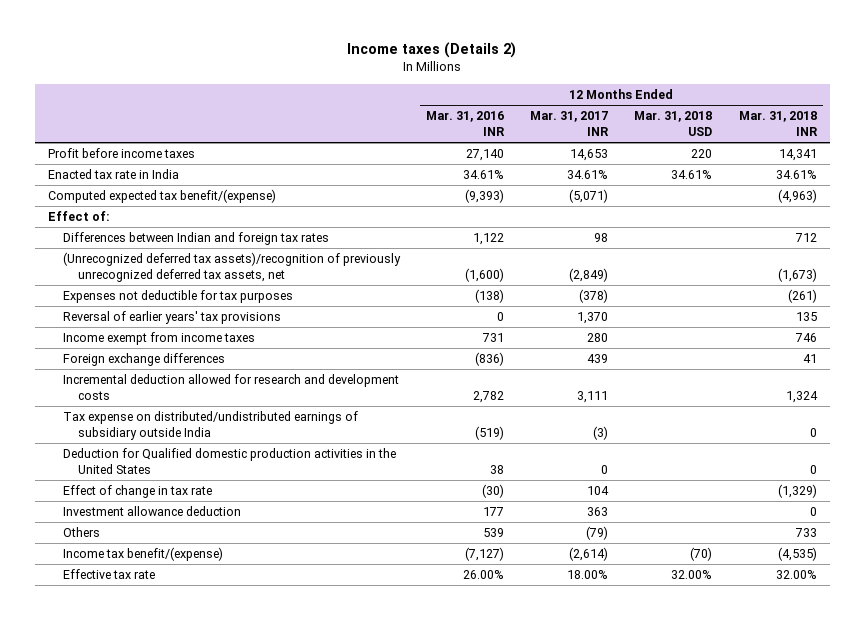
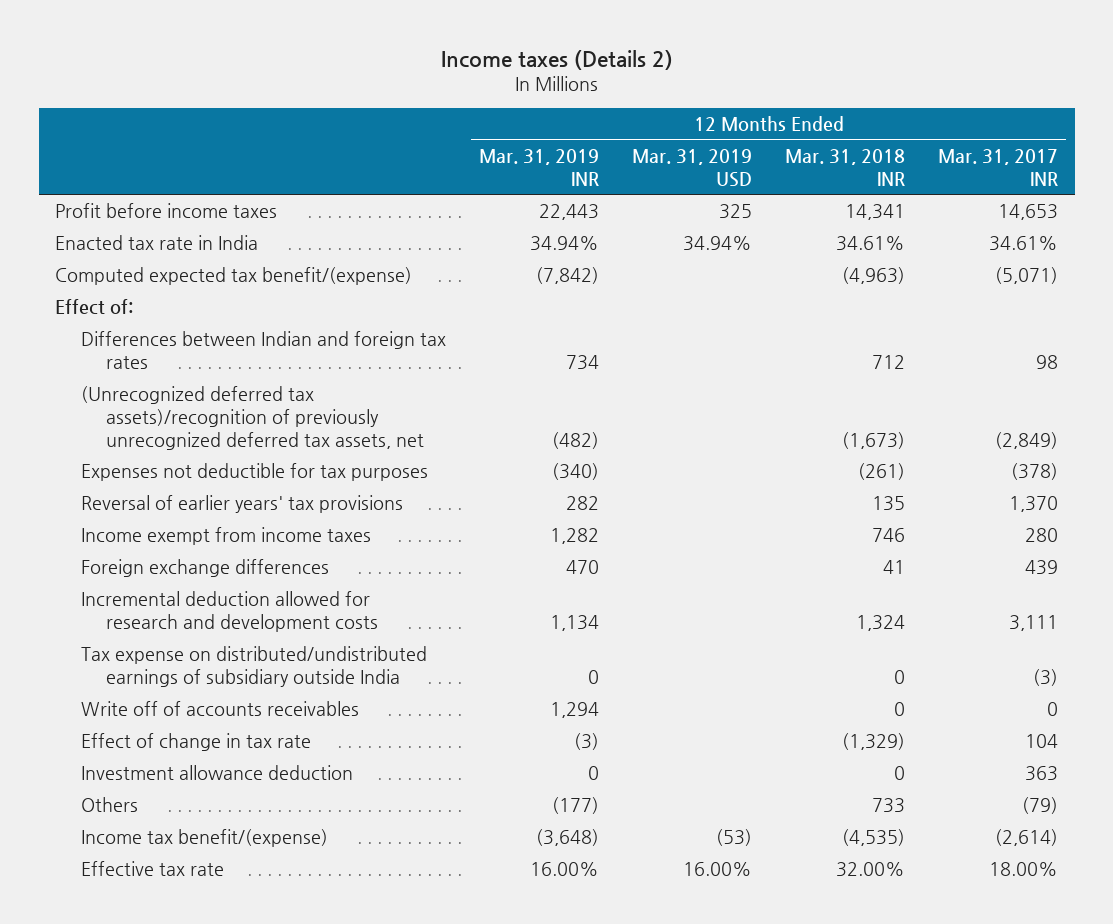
- | 12 Months Ended Mar. 31, 2016 INR | 12 Months Ended Mar. 31, 2017 INR | 12 Months Ended Mar. 31, 2018 USD | 12 Months Ended Mar. 31, 2018 INR
+ | 12 Months Ended Mar. 31, 2019 INR | 12 Months Ended Mar. 31, 2019 USD | 12 Months Ended Mar. 31, 2018 INR | 12 Months Ended Mar. 31, 2017 INR
- Deduction for Qualified domestic production activities in the United States | 38 | 0 | | 0
+ Write off of accounts receivables | 1,294 | | 0 | 0

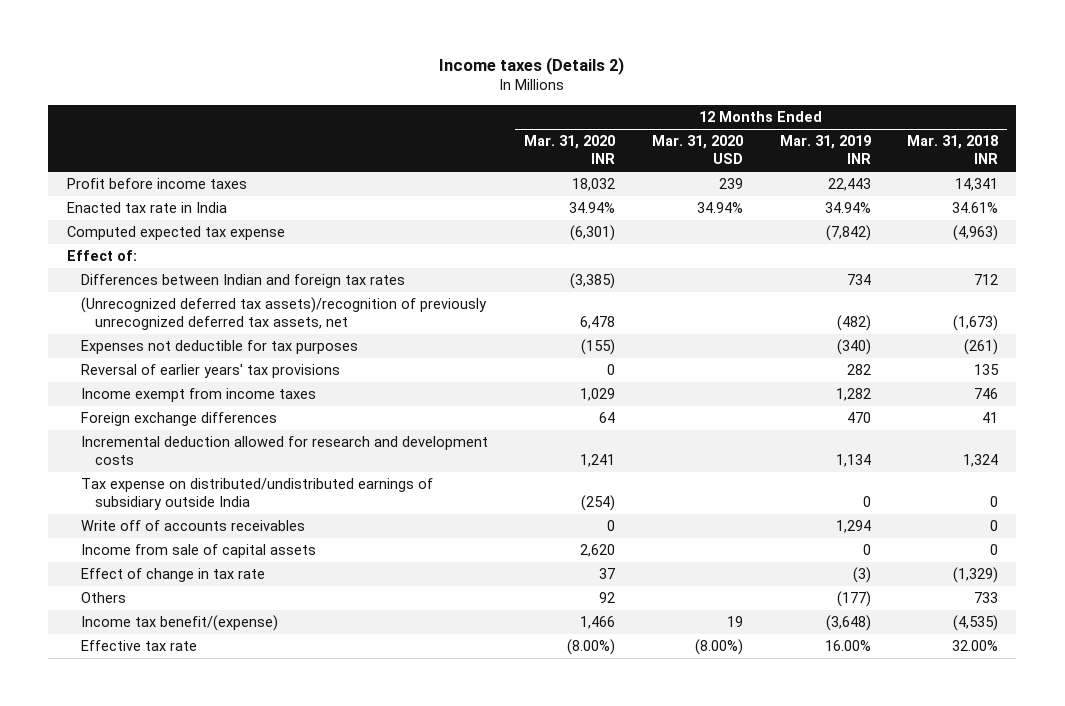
- | 12 Months Ended Mar. 31, 2019 INR | 12 Months Ended Mar. 31, 2019 USD | 12 Months Ended Mar. 31, 2018 INR | 12 Months Ended Mar. 31, 2017 INR
+ | 12 Months Ended Mar. 31, 2020 INR | 12 Months Ended Mar. 31, 2020 USD | 12 Months Ended Mar. 31, 2019 INR | 12 Months Ended Mar. 31, 2018 INR
- Computed expected tax benefit/(expense) | (7,842) | | (4,963) | (5,071)
+ Computed expected tax expense | (6,301) | | (7,842) | (4,963)
+ Income from sale of capital assets | 2,620 | | 0 | 0
- Investment allowance deduction | 0 | | 0 | 363

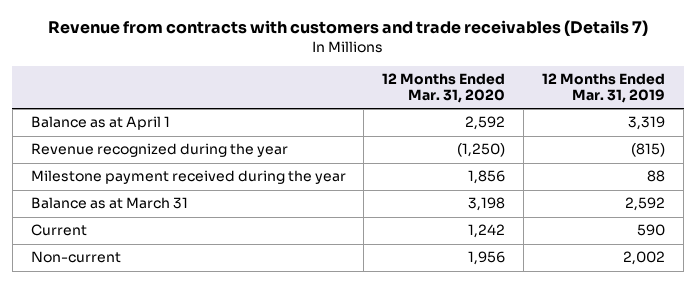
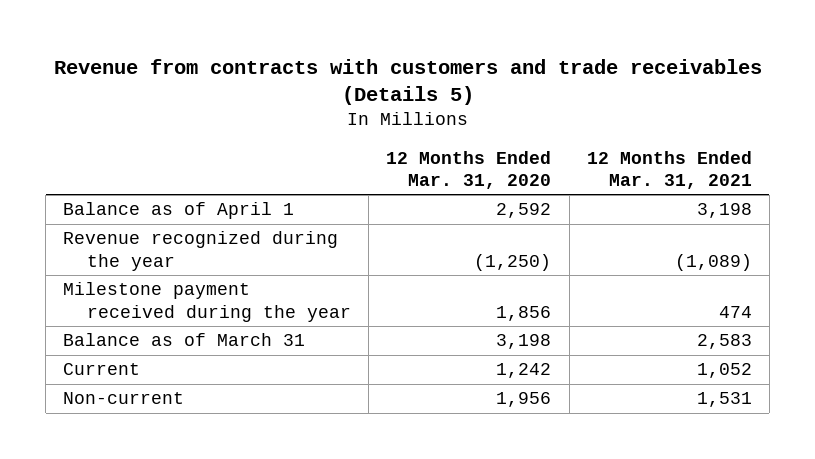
- Revenue from contracts with customers and trade receivables (Details 7)
+ Revenue from contracts with customers and trade receivables (Details 5)
- | 12 Months Ended Mar. 31, 2020 | 12 Months Ended Mar. 31, 2019
+ | 12 Months Ended Mar. 31, 2020 | 12 Months Ended Mar. 31, 2021
- Balance as at April 1 | 2,592 | 3,319
+ Balance as of April 1 | 2,592 | 3,198
- Balance as at March 31 | 3,198 | 2,592
+ Balance as of March 31 | 3,198 | 2,583

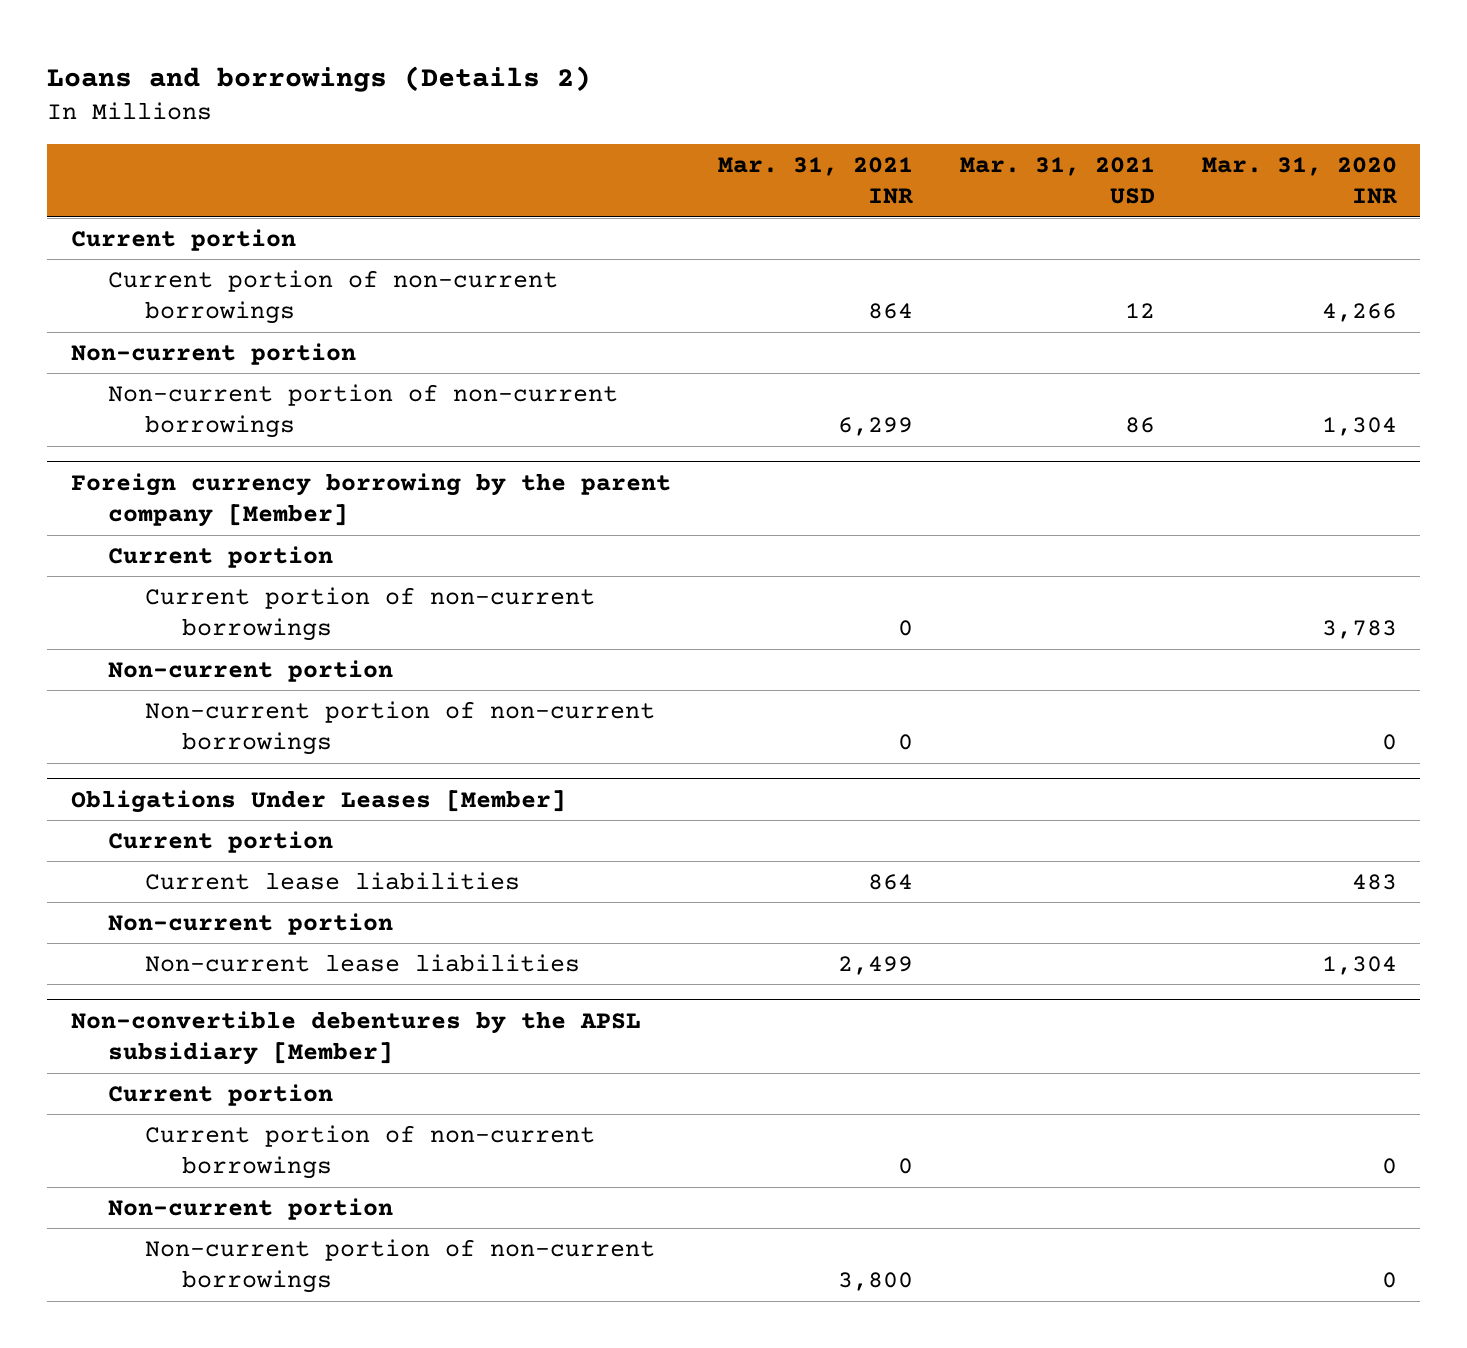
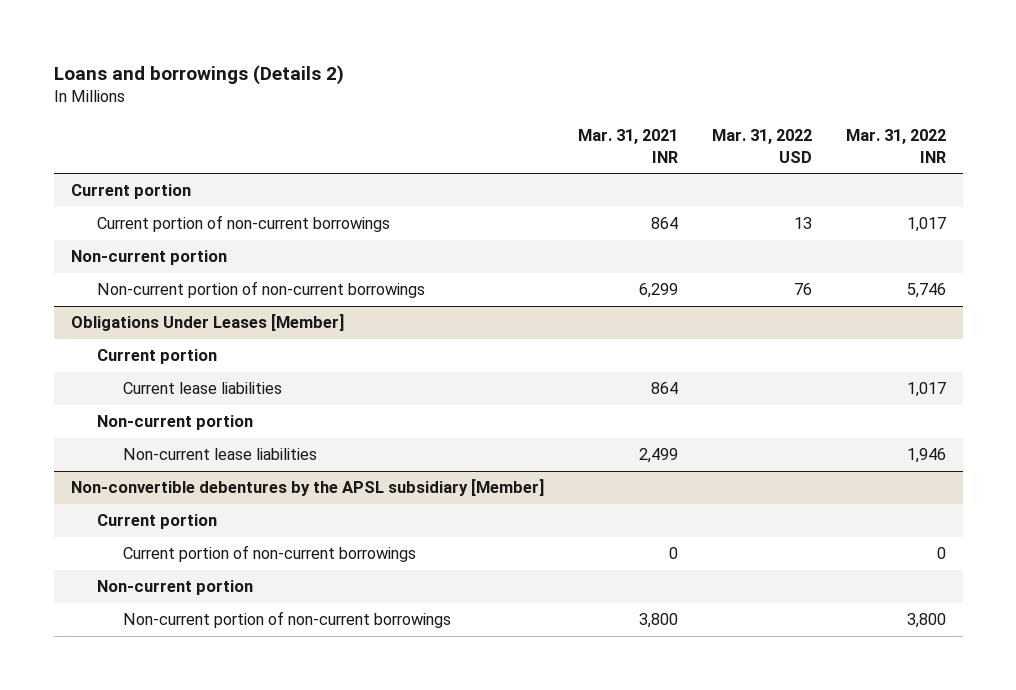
- | Mar. 31, 2021 INR | Mar. 31, 2021 USD | Mar. 31, 2020 INR
+ | Mar. 31, 2021 INR | Mar. 31, 2022 USD | Mar. 31, 2022 INR
- Foreign currency borrowing by the parent company [Member]
- Current portion
- Current portion of non-current borrowings | 0 | | 3,783
- Non-current portion
- Non-current portion of non-current borrowings | 0 | | 0

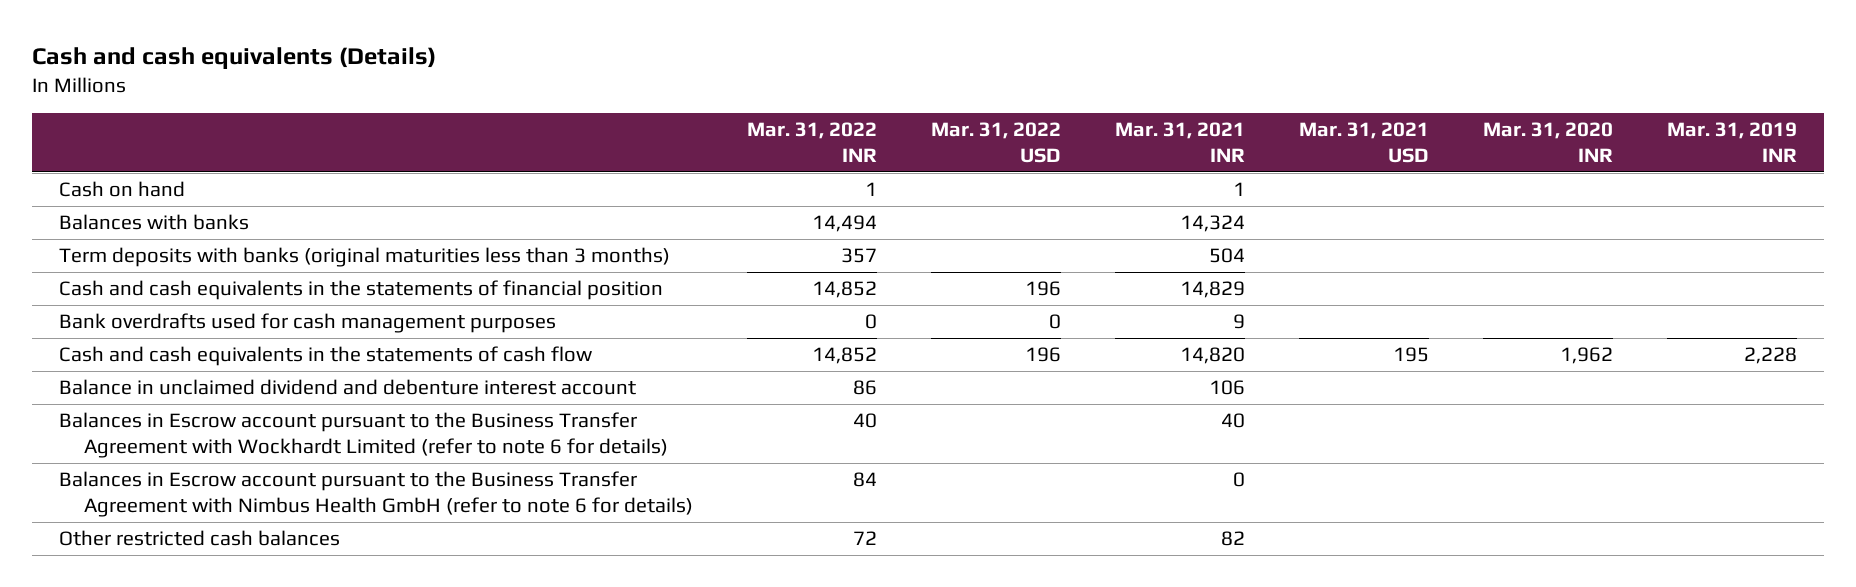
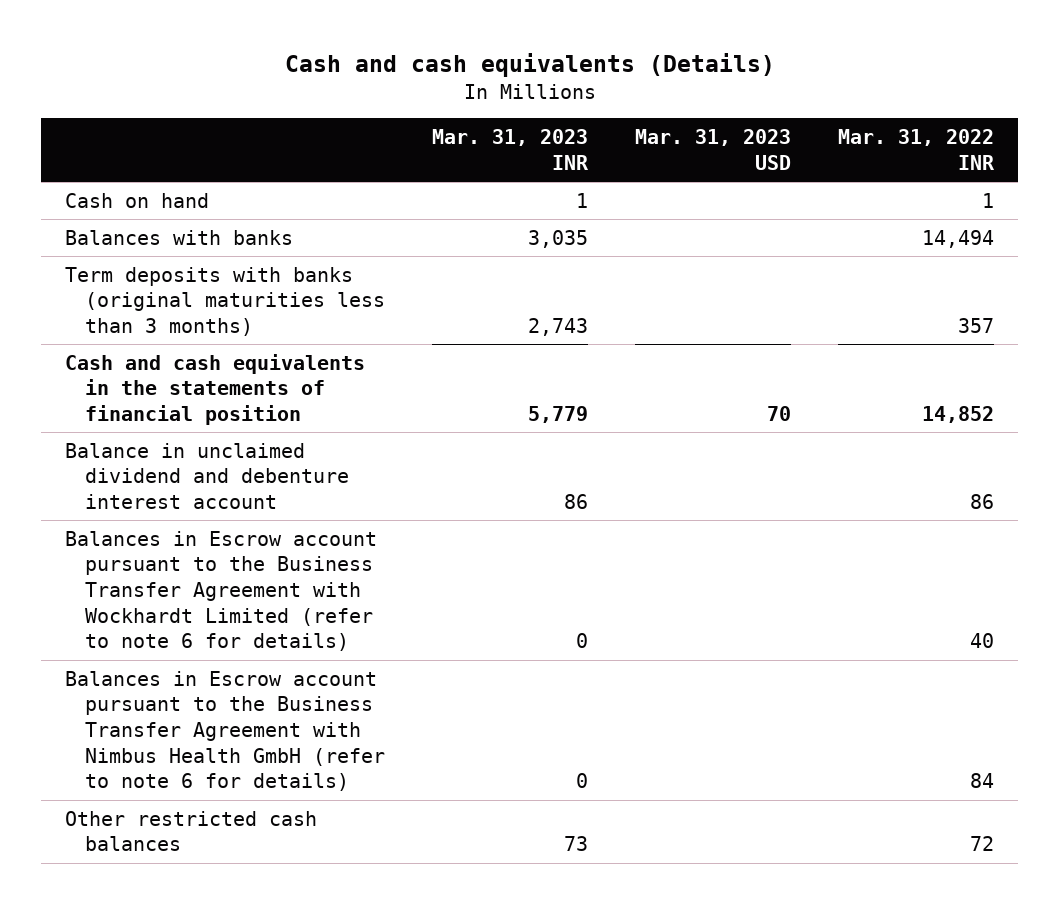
- | Mar. 31, 2022 INR | Mar. 31, 2022 USD | Mar. 31, 2021 INR | Mar. 31, 2021 USD | Mar. 31, 2020 INR | Mar. 31, 2019 INR
+ | Mar. 31, 2023 INR | Mar. 31, 2023 USD | Mar. 31, 2022 INR
- Bank overdrafts used for cash management purposes | 0 | 0 | 9 | | |
- Cash and cash equivalents in the statements of cash flow | 14,852 | 196 | 14,820 | 195 | 1,962 | 2,228

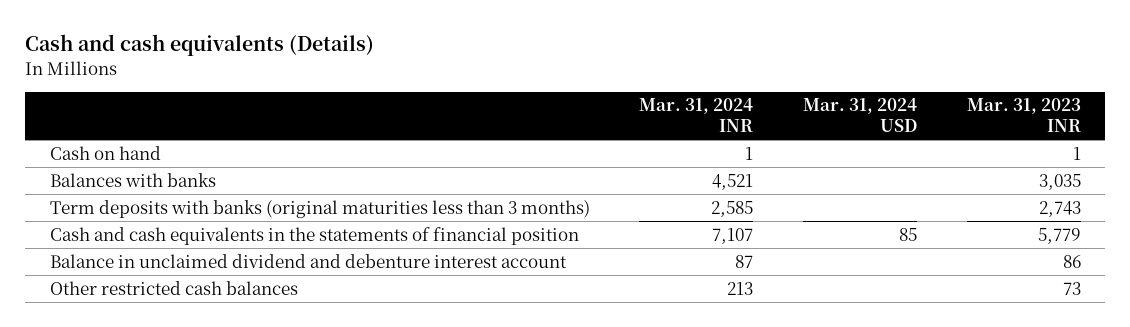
- | Mar. 31, 2023 INR | Mar. 31, 2023 USD | Mar. 31, 2022 INR
+ | Mar. 31, 2024 INR | Mar. 31, 2024 USD | Mar. 31, 2023 INR
- Balances in Escrow account pursuant to the Business Transfer Agreement with Wockhardt Limited (refer to note 6 for details) | 0 | | 40
- Balances in Escrow account pursuant to the Business Transfer Agreement with Nimbus Health GmbH (refer to note 6 for details) | 0 | | 84

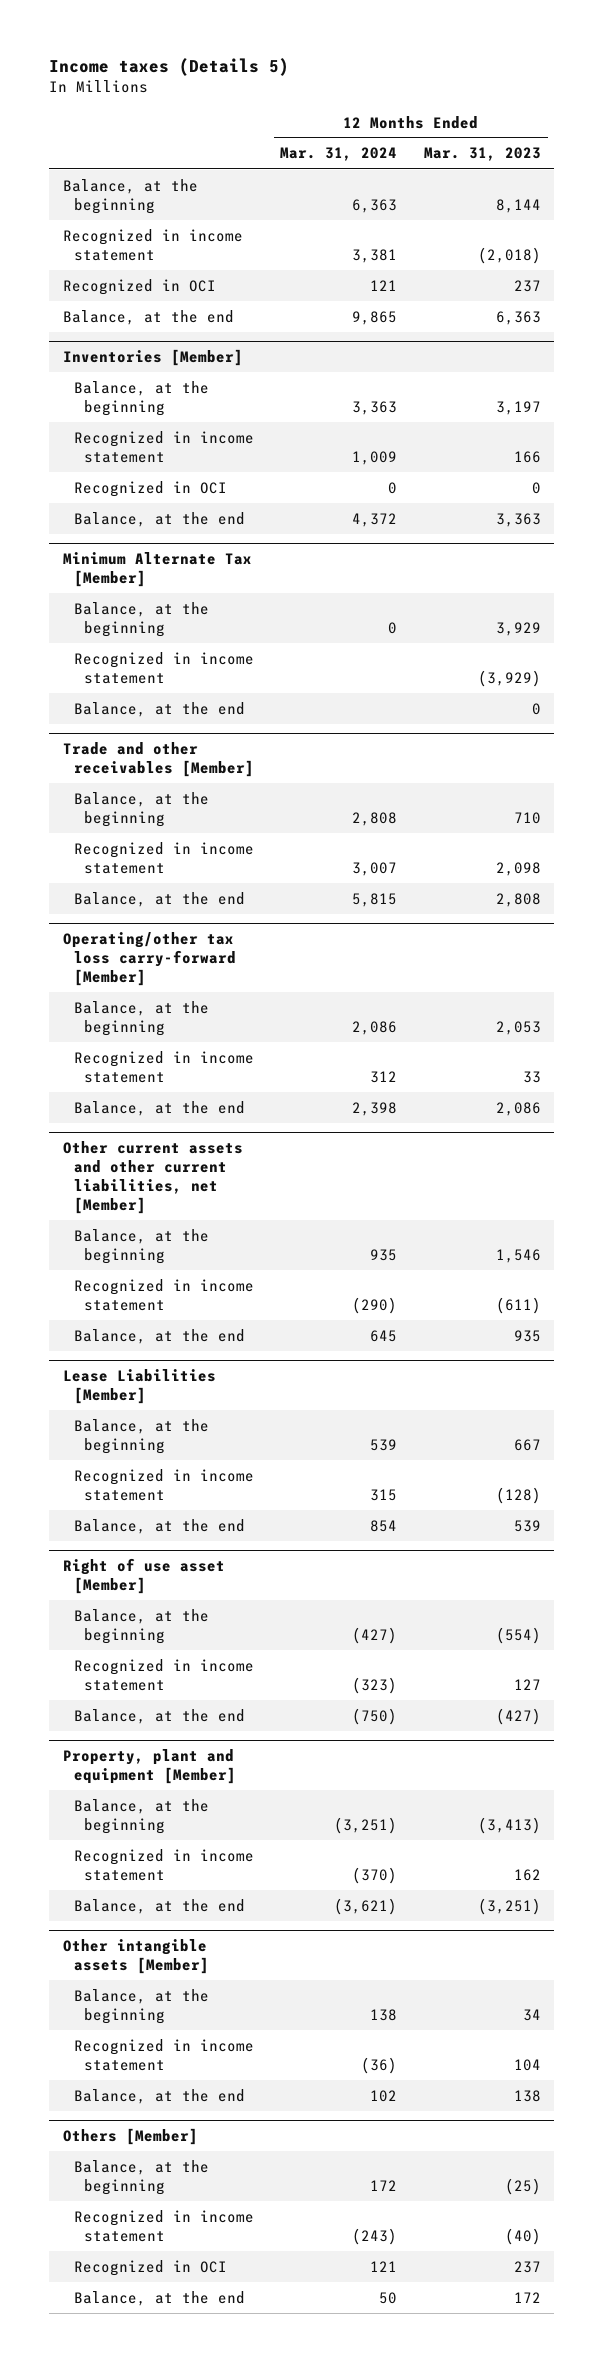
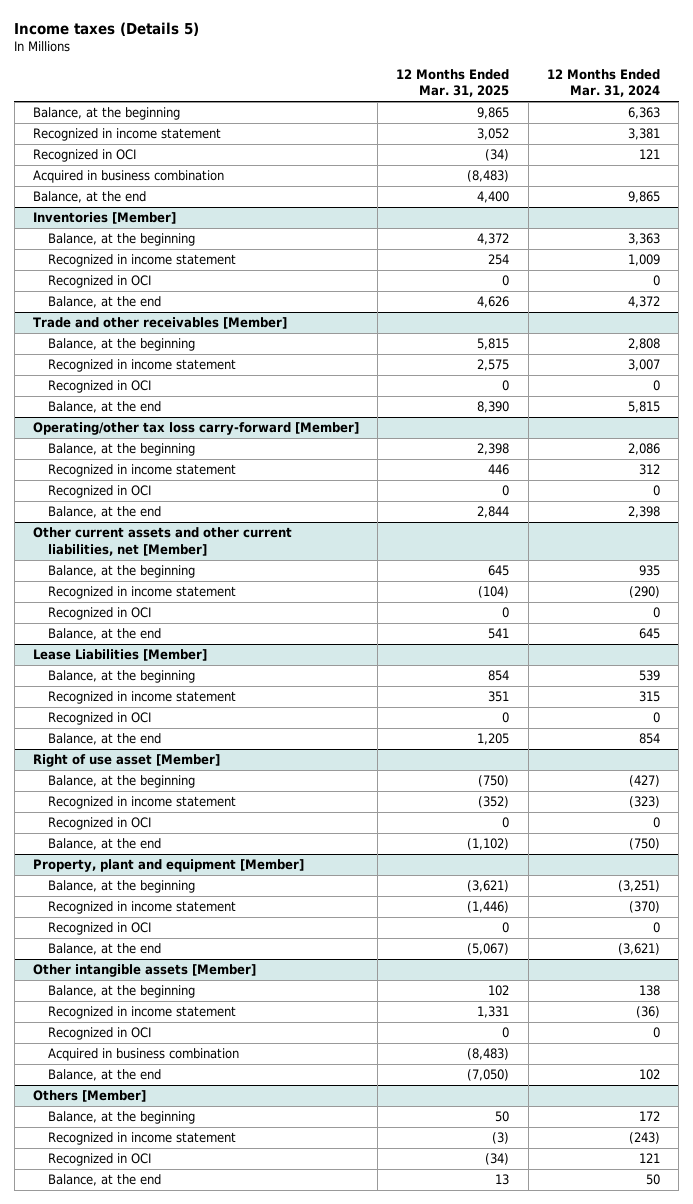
- | 12 Months Ended Mar. 31, 2024 | 12 Months Ended Mar. 31, 2023
+ | 12 Months Ended Mar. 31, 2025 | 12 Months Ended Mar. 31, 2024
+ Acquired in business combination | (8,483) |
- Minimum Alternate Tax [Member]
- Balance, at the beginning | 0 | 3,929
- Recognized in income statement | | (3,929)
- Balance, at the end | | 0
@ Trade and other receivables [Member]
+ Recognized in OCI | 0 | 0
@ Operating/other tax loss carry-forward [Member]
+ Recognized in OCI | 0 | 0
@ Other current assets and other current liabilities, net [Member]
+ Recognized in OCI | 0 | 0
@ Lease Liabilities [Member]
+ Recognized in OCI | 0 | 0
@ Right of use asset [Member]
+ Recognized in OCI | 0 | 0
@ Property, plant and equipment [Member]
+ Recognized in OCI | 0 | 0
@ Other intangible assets [Member]
+ Recognized in OCI | 0 | 0
+ Acquired in business combination | (8,483) |

